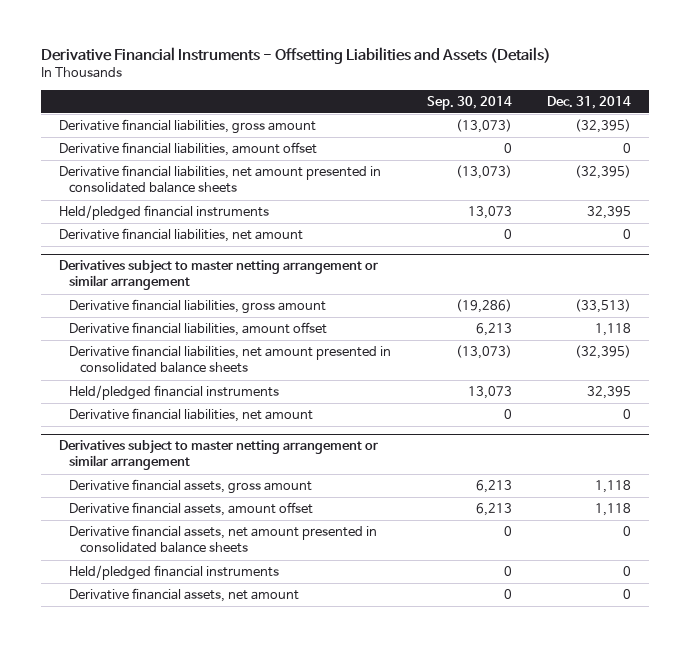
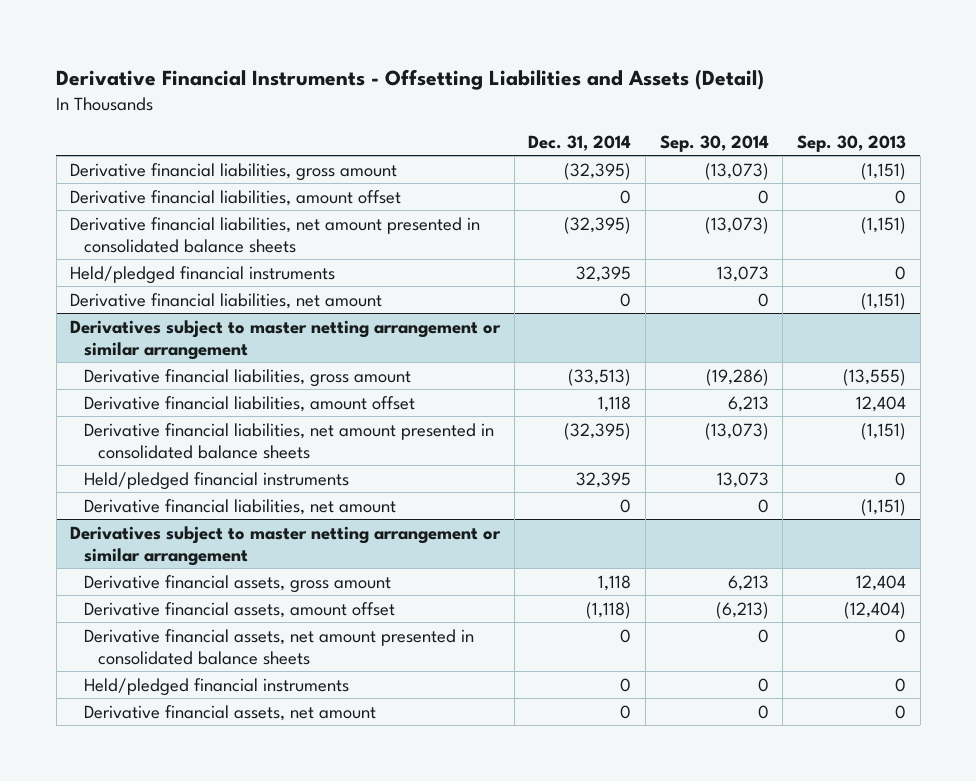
- Derivative Financial Instruments - Offsetting Liabilities and Assets (Details)
+ Derivative Financial Instruments - Offsetting Liabilities and Assets (Detail)
- | Sep. 30, 2014 | Dec. 31, 2014
+ | Dec. 31, 2014 | Sep. 30, 2014 | Sep. 30, 2013
@ Derivatives subject to master netting arrangement or similar arrangement
- Derivative financial assets, amount offset | 6,213 | 1,118
+ Derivative financial assets, amount offset | (1,118) | (6,213) | (12,404)

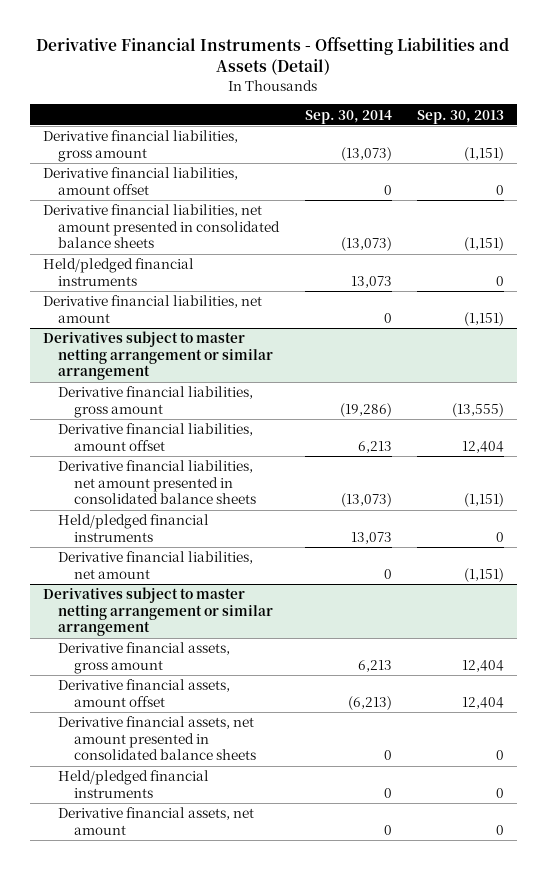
- | Dec. 31, 2014 | Sep. 30, 2014 | Sep. 30, 2013
+ | Sep. 30, 2014 | Sep. 30, 2013
@ Derivatives subject to master netting arrangement or similar arrangement
- Derivative financial assets, amount offset | (1,118) | (6,213) | (12,404)
+ Derivative financial assets, amount offset | (6,213) | 12,404

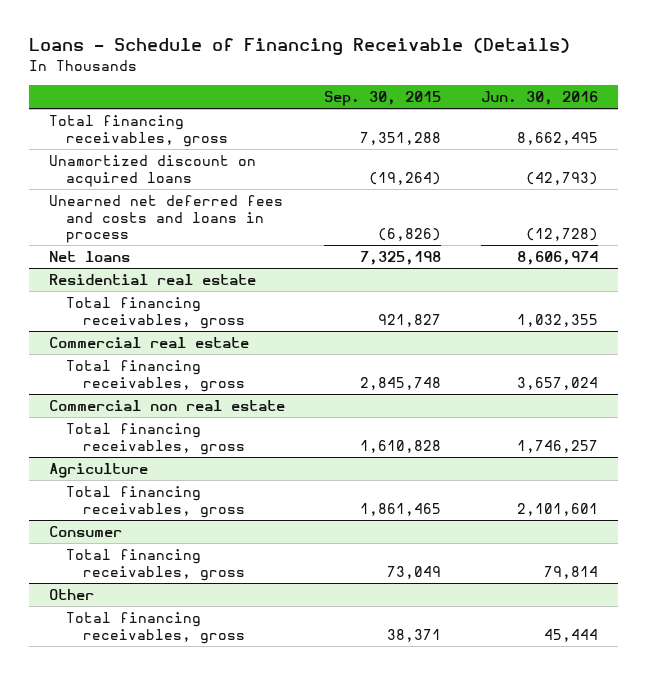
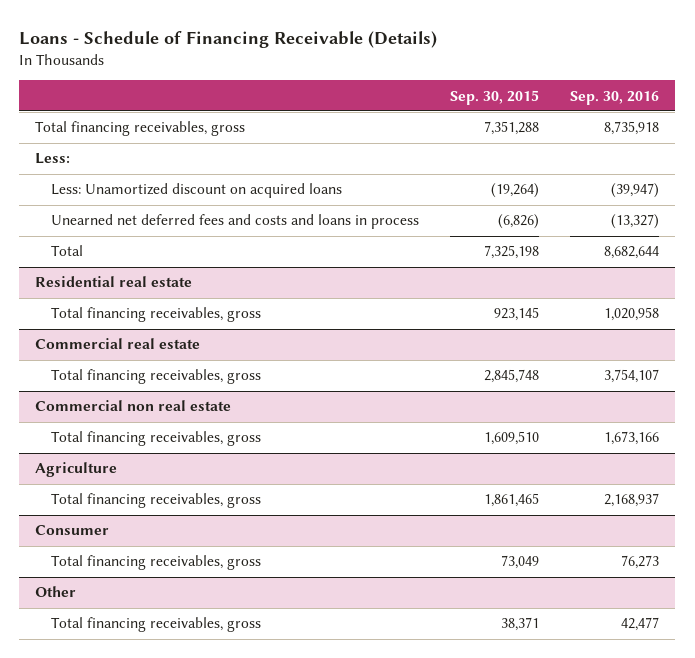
- | Sep. 30, 2015 | Jun. 30, 2016
+ | Sep. 30, 2015 | Sep. 30, 2016
- Unamortized discount on acquired loans | (19,264) | (42,793)
+ Less:
+ Less: Unamortized discount on acquired loans | (19,264) | (39,947)
- Net loans | 7,325,198 | 8,606,974
+ Total | 7,325,198 | 8,682,644
@ Residential real estate
- Total financing receivables, gross | 921,827 | 1,032,355
+ Total financing receivables, gross | 923,145 | 1,020,958
@ Commercial non real estate
- Total financing receivables, gross | 1,610,828 | 1,746,257
+ Total financing receivables, gross | 1,609,510 | 1,673,166

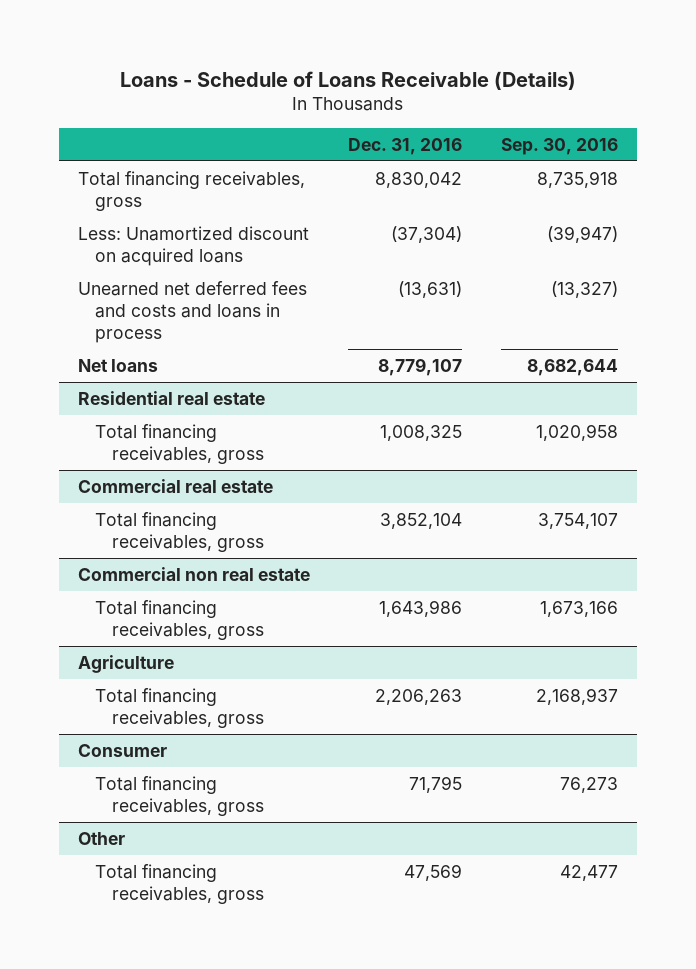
- Loans - Schedule of Financing Receivable (Details)
+ Loans - Schedule of Loans Receivable (Details)
- | Sep. 30, 2015 | Sep. 30, 2016
+ | Dec. 31, 2016 | Sep. 30, 2016
- Less:
- Total | 7,325,198 | 8,682,644
+ Net loans | 8,779,107 | 8,682,644

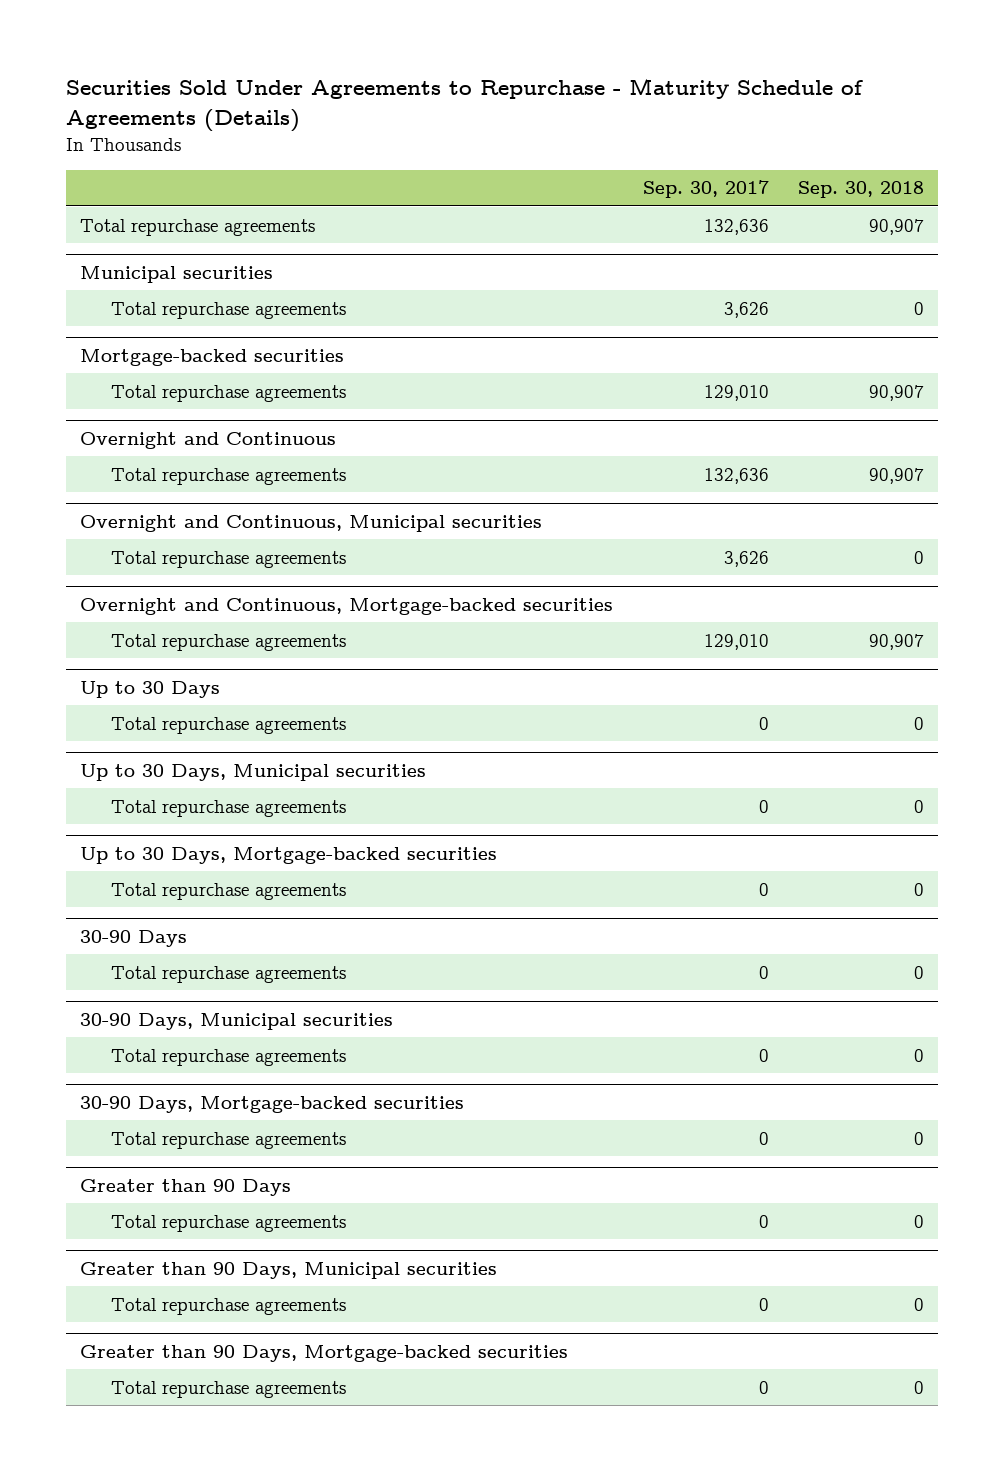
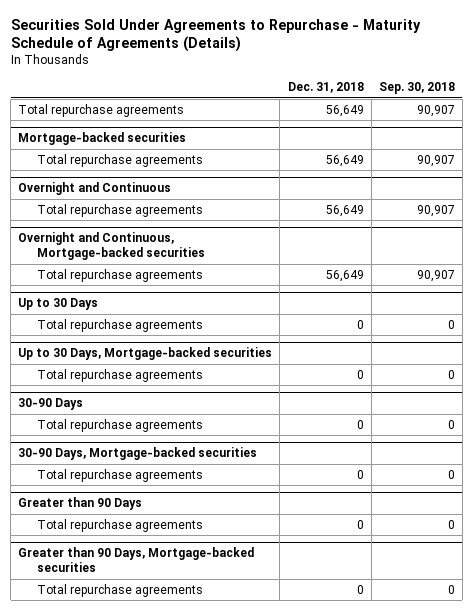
- | Sep. 30, 2017 | Sep. 30, 2018
+ | Dec. 31, 2018 | Sep. 30, 2018
- Municipal securities
- Total repurchase agreements | 3,626 | 0
- Overnight and Continuous, Municipal securities
- Total repurchase agreements | 3,626 | 0
- Up to 30 Days, Municipal securities
- Total repurchase agreements | 0 | 0
- 30-90 Days, Municipal securities
- Total repurchase agreements | 0 | 0
- Greater than 90 Days, Municipal securities
- Total repurchase agreements | 0 | 0

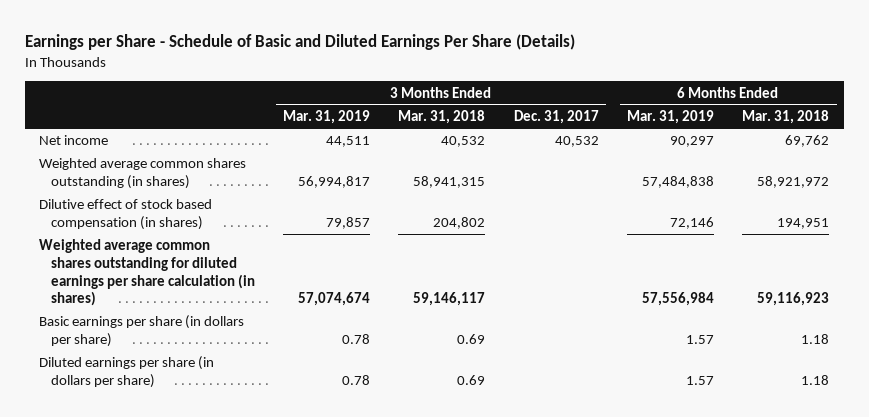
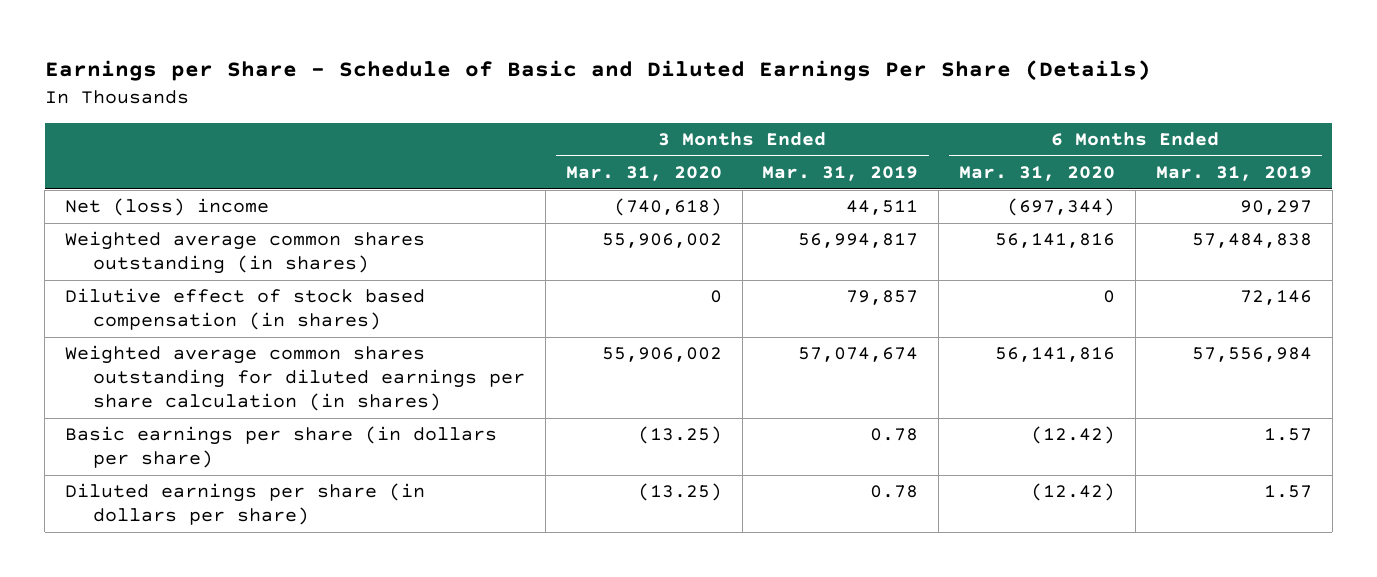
- | 3 Months Ended Mar. 31, 2019 | 3 Months Ended Mar. 31, 2018 | 3 Months Ended Dec. 31, 2017 | 6 Months Ended Mar. 31, 2019 | 6 Months Ended Mar. 31, 2018
+ | 3 Months Ended Mar. 31, 2020 | 3 Months Ended Mar. 31, 2019 | 6 Months Ended Mar. 31, 2020 | 6 Months Ended Mar. 31, 2019
- Net income | 44,511 | 40,532 | 40,532 | 90,297 | 69,762
+ Net (loss) income | (740,618) | 44,511 | (697,344) | 90,297

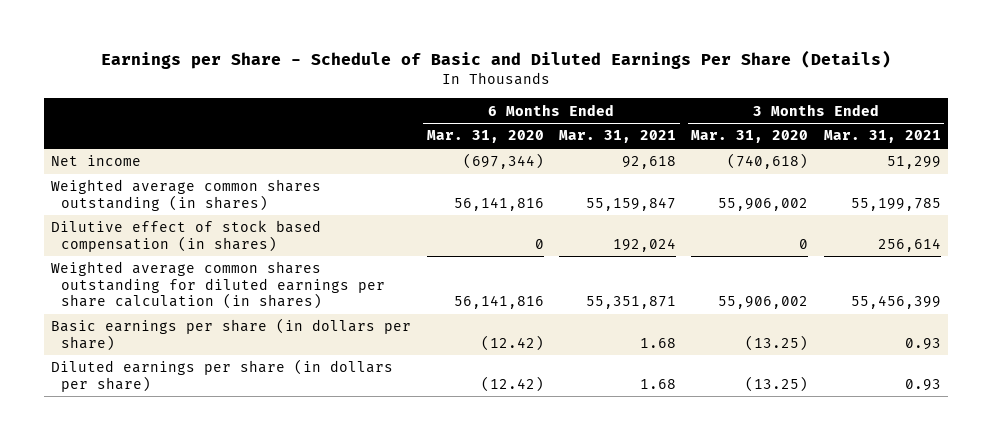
- | 3 Months Ended Mar. 31, 2020 | 3 Months Ended Mar. 31, 2019 | 6 Months Ended Mar. 31, 2020 | 6 Months Ended Mar. 31, 2019
+ | 6 Months Ended Mar. 31, 2020 | 6 Months Ended Mar. 31, 2021 | 3 Months Ended Mar. 31, 2020 | 3 Months Ended Mar. 31, 2021
- Net (loss) income | (740,618) | 44,511 | (697,344) | 90,297
+ Net income | (697,344) | 92,618 | (740,618) | 51,299

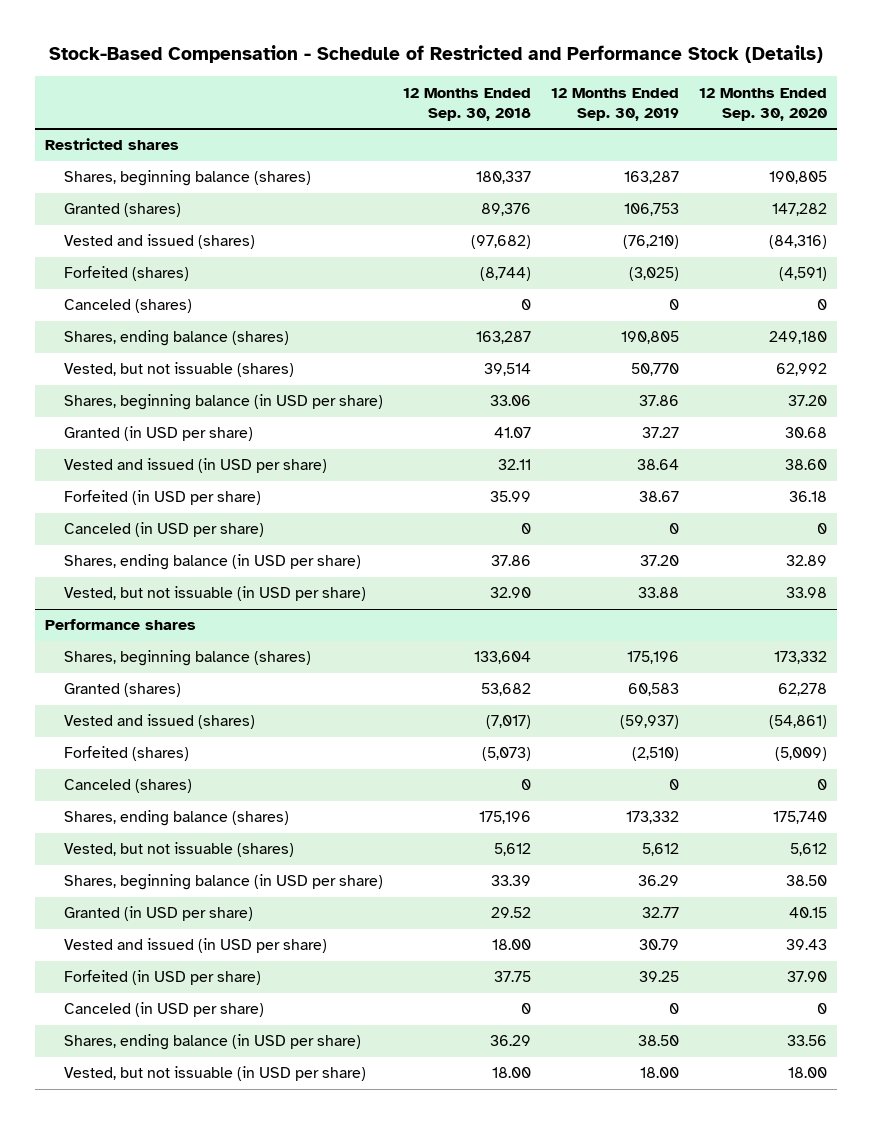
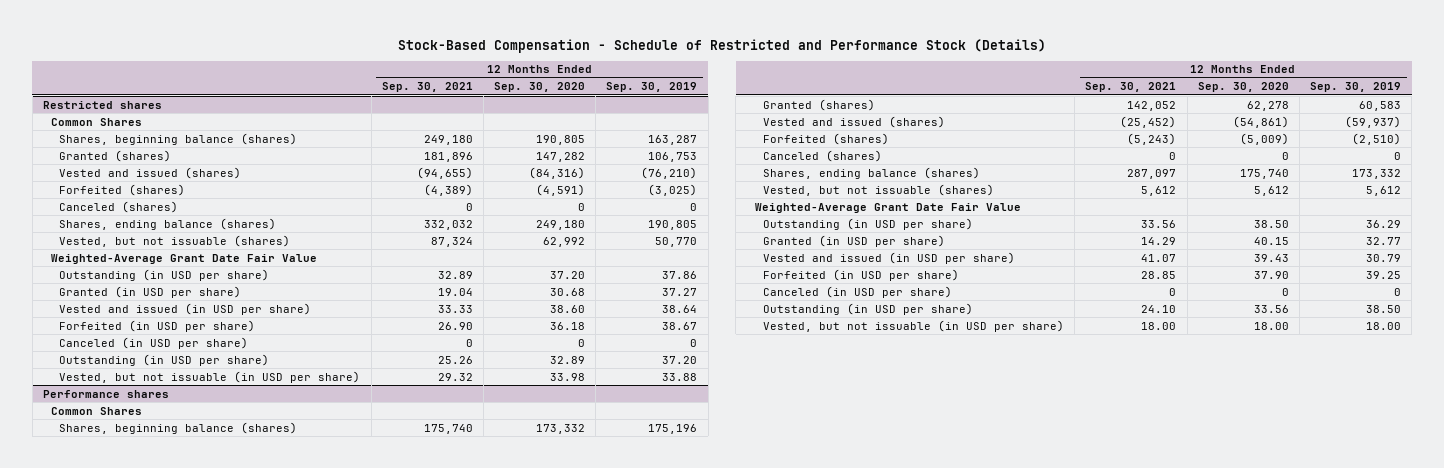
- | 12 Months Ended Sep. 30, 2018 | 12 Months Ended Sep. 30, 2019 | 12 Months Ended Sep. 30, 2020
+ | 12 Months Ended Sep. 30, 2021 | 12 Months Ended Sep. 30, 2020 | 12 Months Ended Sep. 30, 2019
@ Restricted shares
+ Common Shares
- Shares, beginning balance (in USD per share) | 33.06 | 37.86 | 37.20
+ Weighted-Average Grant Date Fair Value
+ Outstanding (in USD per share) | 32.89 | 37.20 | 37.86
- Shares, ending balance (in USD per share) | 37.86 | 37.20 | 32.89
+ Outstanding (in USD per share) | 25.26 | 32.89 | 37.20
@ Performance shares
+ Common Shares
- Shares, beginning balance (in USD per share) | 33.39 | 36.29 | 38.50
+ Weighted-Average Grant Date Fair Value
+ Outstanding (in USD per share) | 33.56 | 38.50 | 36.29
- Shares, ending balance (in USD per share) | 36.29 | 38.50 | 33.56
+ Outstanding (in USD per share) | 24.10 | 33.56 | 38.50

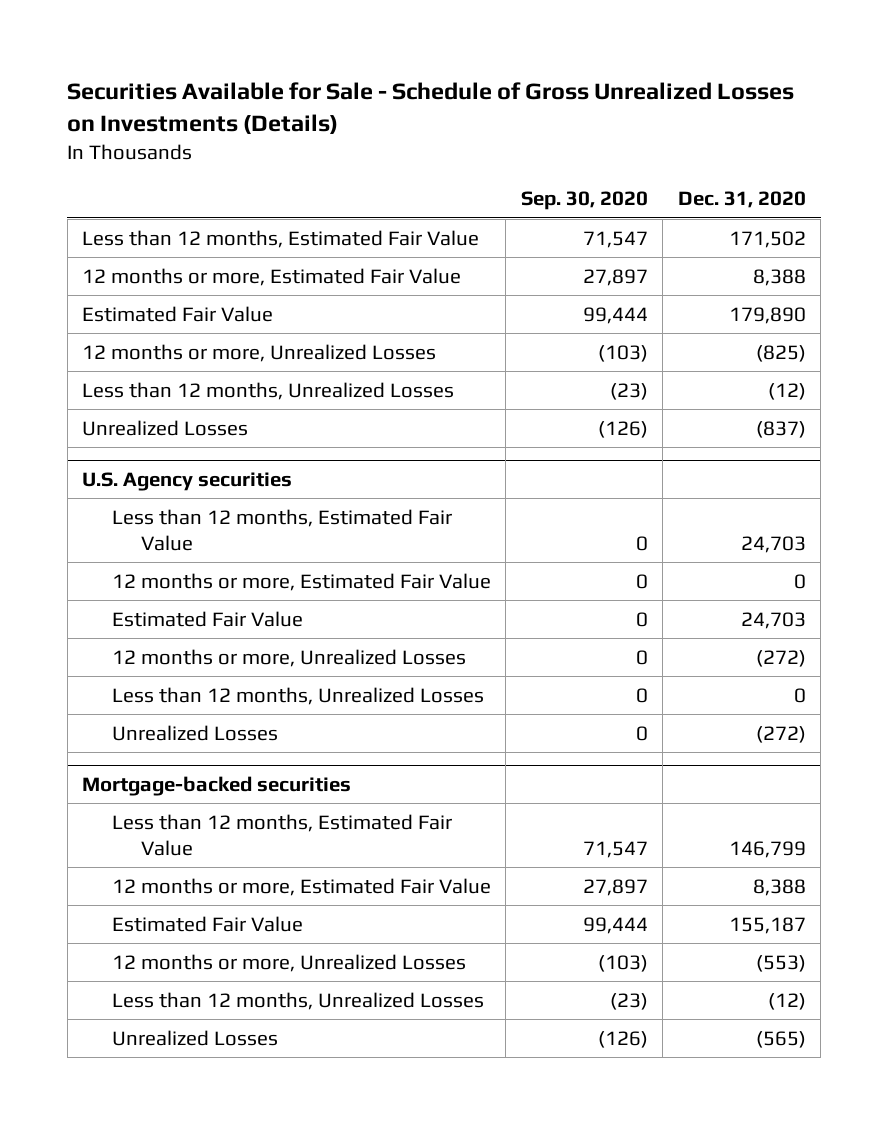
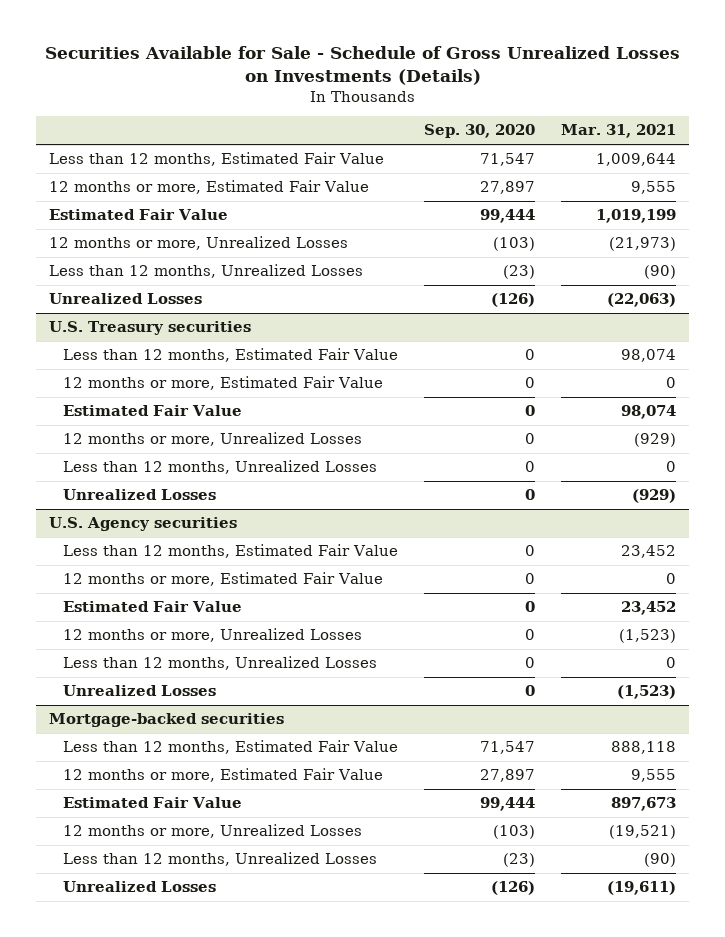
- | Sep. 30, 2020 | Dec. 31, 2020
+ | Sep. 30, 2020 | Mar. 31, 2021
+ U.S. Treasury securities
+ Less than 12 months, Estimated Fair Value | 0 | 98,074
+ 12 months or more, Estimated Fair Value | 0 | 0
+ Estimated Fair Value | 0 | 98,074
+ 12 months or more, Unrealized Losses | 0 | (929)
+ Less than 12 months, Unrealized Losses | 0 | 0
+ Unrealized Losses | 0 | (929)

